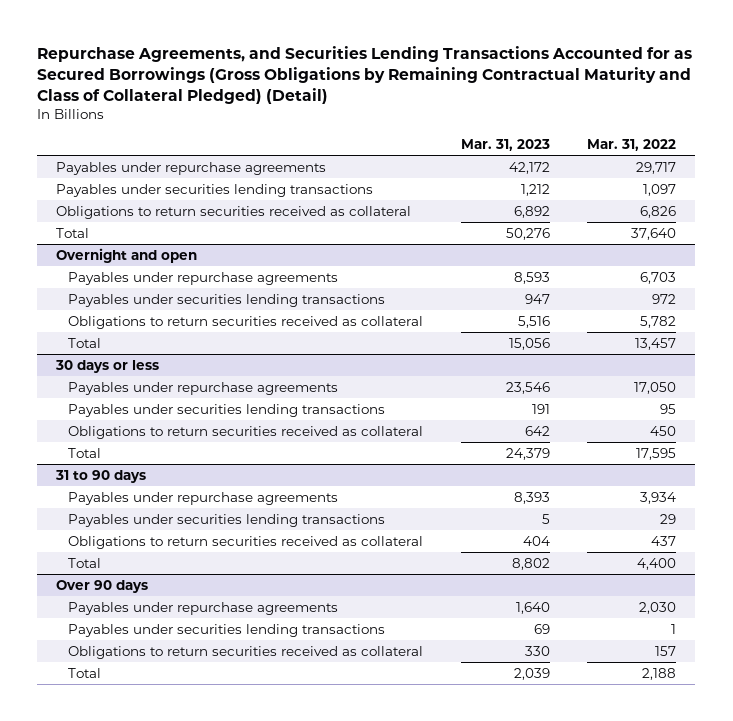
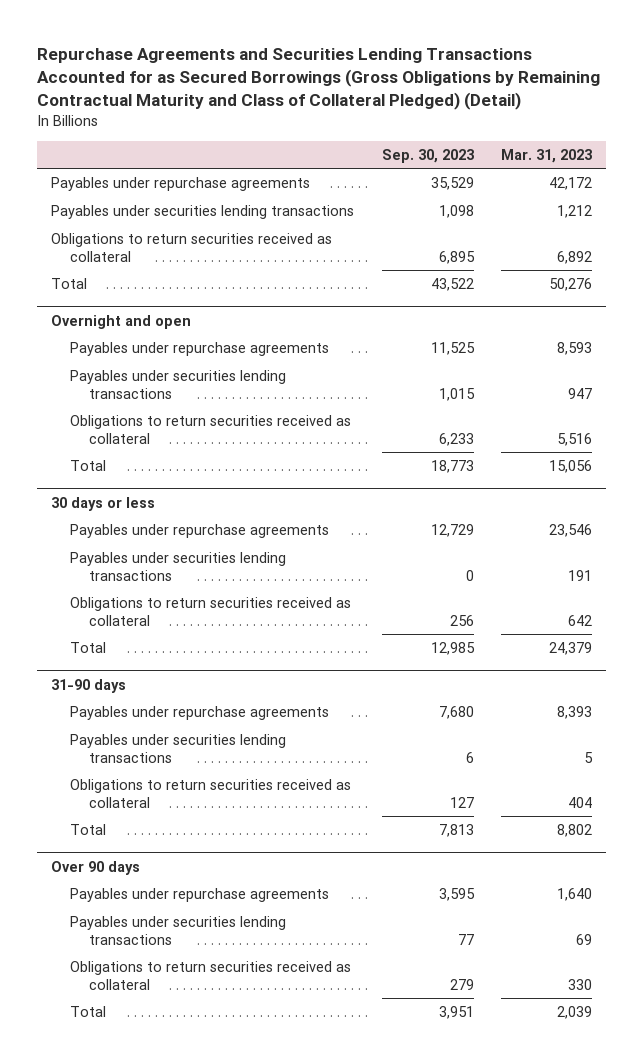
- Repurchase Agreements, and Securities Lending Transactions Accounted for as Secured Borrowings (Gross Obligations by Remaining Contractual Maturity and Class of Collateral Pledged) (Detail)
+ Repurchase Agreements and Securities Lending Transactions Accounted for as Secured Borrowings (Gross Obligations by Remaining Contractual Maturity and Class of Collateral Pledged) (Detail)
- | Mar. 31, 2023 | Mar. 31, 2022
+ | Sep. 30, 2023 | Mar. 31, 2023
- 31 to 90 days
+ 31-90 days

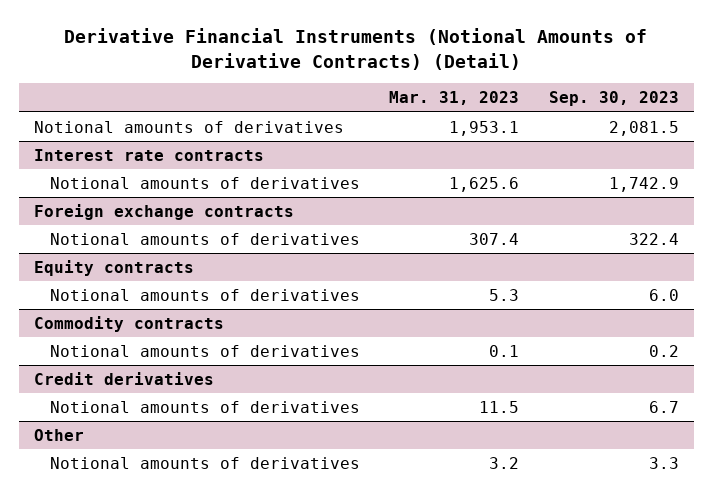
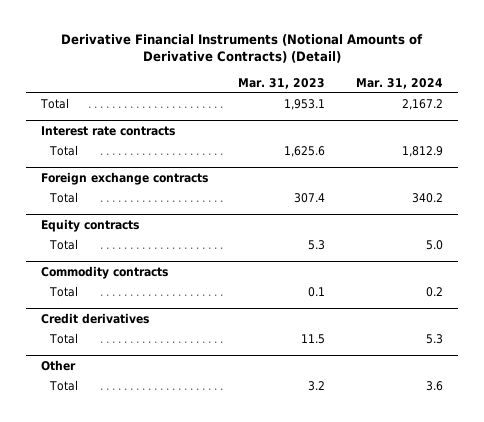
- | Mar. 31, 2023 | Sep. 30, 2023
+ | Mar. 31, 2023 | Mar. 31, 2024
- Notional amounts of derivatives | 1,953.1 | 2,081.5
+ Total | 1,953.1 | 2,167.2
@ Interest rate contracts
- Notional amounts of derivatives | 1,625.6 | 1,742.9
+ Total | 1,625.6 | 1,812.9
@ Foreign exchange contracts
- Notional amounts of derivatives | 307.4 | 322.4
+ Total | 307.4 | 340.2
@ Equity contracts
- Notional amounts of derivatives | 5.3 | 6.0
+ Total | 5.3 | 5.0
@ Commodity contracts
- Notional amounts of derivatives | 0.1 | 0.2
+ Total | 0.1 | 0.2
@ Credit derivatives
- Notional amounts of derivatives | 11.5 | 6.7
+ Total | 11.5 | 5.3
@ Other
- Notional amounts of derivatives | 3.2 | 3.3
+ Total | 3.2 | 3.6

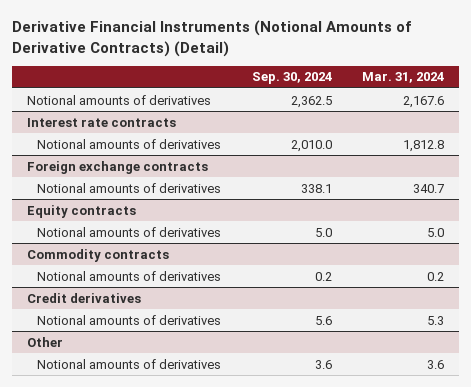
- | Mar. 31, 2023 | Mar. 31, 2024
+ | Sep. 30, 2024 | Mar. 31, 2024
- Total | 1,953.1 | 2,167.2
+ Notional amounts of derivatives | 2,362.5 | 2,167.6
@ Interest rate contracts
- Total | 1,625.6 | 1,812.9
+ Notional amounts of derivatives | 2,010.0 | 1,812.8
@ Foreign exchange contracts
- Total | 307.4 | 340.2
+ Notional amounts of derivatives | 338.1 | 340.7
@ Equity contracts
- Total | 5.3 | 5.0
+ Notional amounts of derivatives | 5.0 | 5.0
@ Commodity contracts
- Total | 0.1 | 0.2
+ Notional amounts of derivatives | 0.2 | 0.2
@ Credit derivatives
- Total | 11.5 | 5.3
+ Notional amounts of derivatives | 5.6 | 5.3
@ Other
- Total | 3.2 | 3.6
+ Notional amounts of derivatives | 3.6 | 3.6

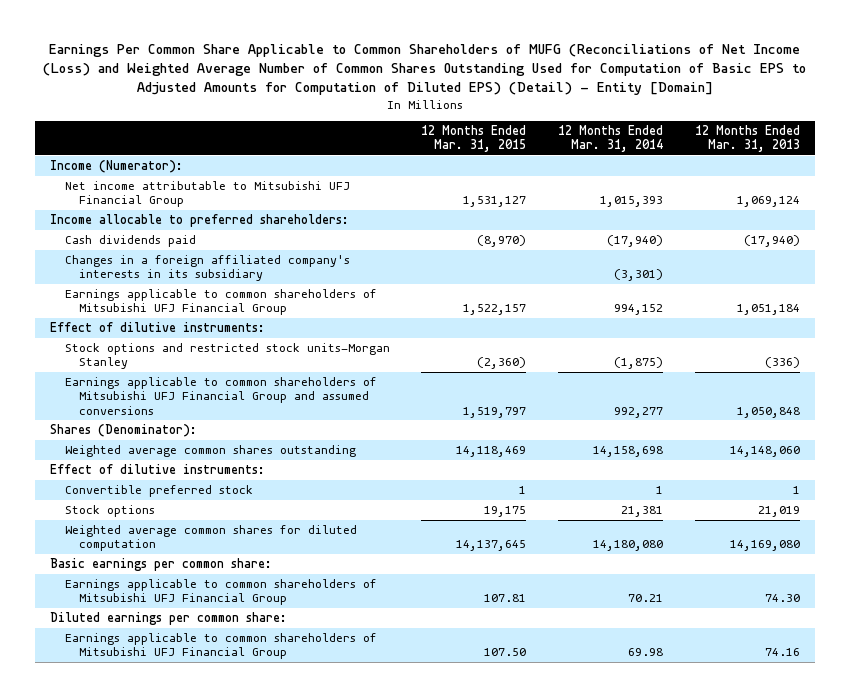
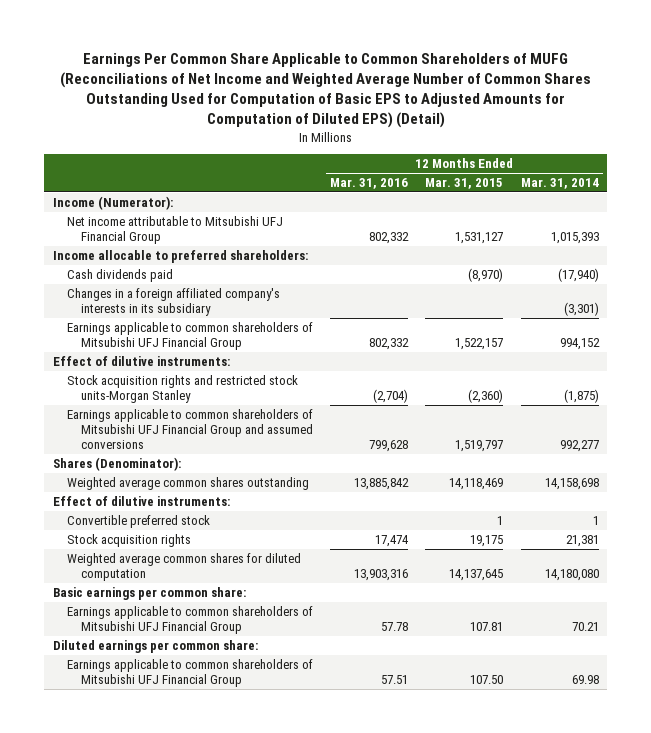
- Earnings Per Common Share Applicable to Common Shareholders of MUFG (Reconciliations of Net Income (Loss) and Weighted Average Number of Common Shares Outstanding Used for Computation of Basic EPS to Adjusted Amounts for Computation of Diluted EPS) (Detail) - Entity [Domain]
+ Earnings Per Common Share Applicable to Common Shareholders of MUFG (Reconciliations of Net Income and Weighted Average Number of Common Shares Outstanding Used for Computation of Basic EPS to Adjusted Amounts for Computation of Diluted EPS) (Detail)
- | 12 Months Ended Mar. 31, 2015 | 12 Months Ended Mar. 31, 2014 | 12 Months Ended Mar. 31, 2013
+ | 12 Months Ended Mar. 31, 2016 | 12 Months Ended Mar. 31, 2015 | 12 Months Ended Mar. 31, 2014
- Stock options and restricted stock units-Morgan Stanley | (2,360) | (1,875) | (336)
+ Stock acquisition rights and restricted stock units-Morgan Stanley | (2,704) | (2,360) | (1,875)
- Stock options | 19,175 | 21,381 | 21,019
+ Stock acquisition rights | 17,474 | 19,175 | 21,381

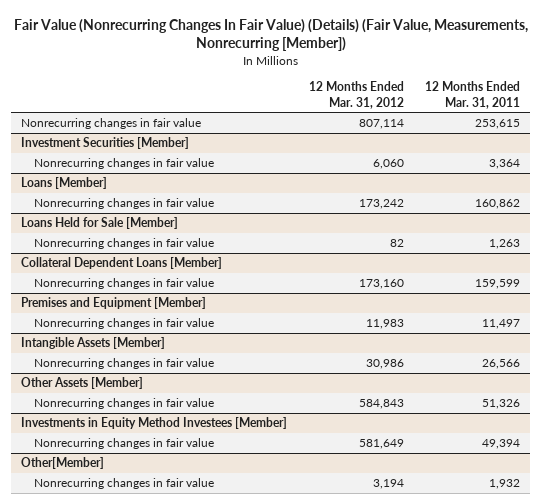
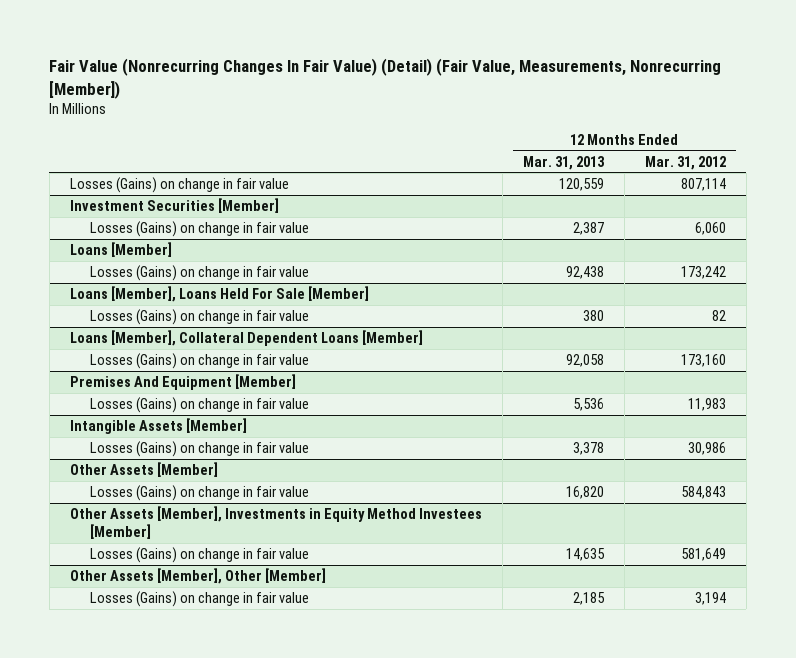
- Fair Value (Nonrecurring Changes In Fair Value) (Details) (Fair Value, Measurements, Nonrecurring [Member])
+ Fair Value (Nonrecurring Changes In Fair Value) (Detail) (Fair Value, Measurements, Nonrecurring [Member])
- | 12 Months Ended Mar. 31, 2012 | 12 Months Ended Mar. 31, 2011
+ | 12 Months Ended Mar. 31, 2013 | 12 Months Ended Mar. 31, 2012
- Nonrecurring changes in fair value | 807,114 | 253,615
+ Losses (Gains) on change in fair value | 120,559 | 807,114
@ Investment Securities [Member]
- Nonrecurring changes in fair value | 6,060 | 3,364
+ Losses (Gains) on change in fair value | 2,387 | 6,060
@ Loans [Member]
- Nonrecurring changes in fair value | 173,242 | 160,862
- Loans Held for Sale [Member]
- Nonrecurring changes in fair value | 82 | 1,263
- Collateral Dependent Loans [Member]
- Nonrecurring changes in fair value | 173,160 | 159,599
- Premises and Equipment [Member]
- Nonrecurring changes in fair value | 11,983 | 11,497
@ Loans [Member]
+ Losses (Gains) on change in fair value | 92,438 | 173,242
+ Loans [Member], Loans Held For Sale [Member]
+ Losses (Gains) on change in fair value | 380 | 82
+ Loans [Member], Collateral Dependent Loans [Member]
+ Losses (Gains) on change in fair value | 92,058 | 173,160
+ Premises And Equipment [Member]
+ Losses (Gains) on change in fair value | 5,536 | 11,983
@ Intangible Assets [Member]
- Nonrecurring changes in fair value | 30,986 | 26,566
+ Losses (Gains) on change in fair value | 3,378 | 30,986
@ Other Assets [Member]
- Nonrecurring changes in fair value | 584,843 | 51,326
- Investments in Equity Method Investees [Member]
- Nonrecurring changes in fair value | 581,649 | 49,394
- Other[Member]
- Nonrecurring changes in fair value | 3,194 | 1,932
@ Other Assets [Member]
+ Losses (Gains) on change in fair value | 16,820 | 584,843
+ Other Assets [Member], Investments in Equity Method Investees [Member]
+ Losses (Gains) on change in fair value | 14,635 | 581,649
+ Other Assets [Member], Other [Member]
+ Losses (Gains) on change in fair value | 2,185 | 3,194

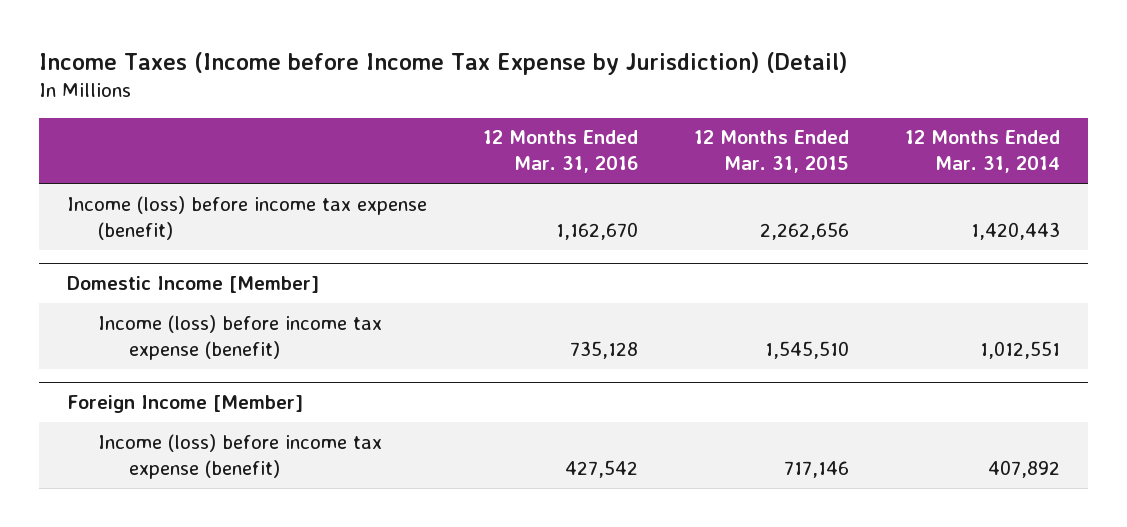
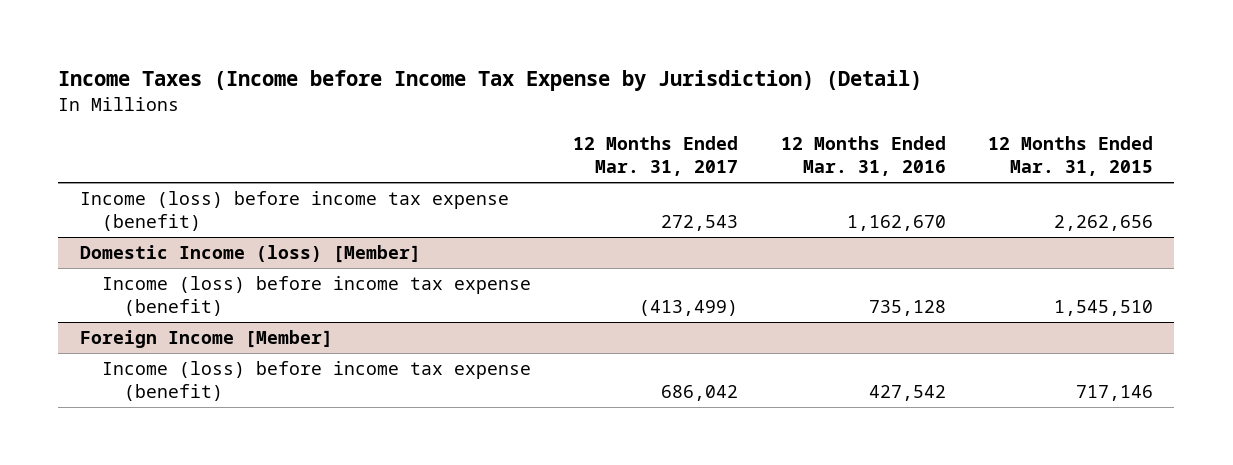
- | 12 Months Ended Mar. 31, 2016 | 12 Months Ended Mar. 31, 2015 | 12 Months Ended Mar. 31, 2014
+ | 12 Months Ended Mar. 31, 2017 | 12 Months Ended Mar. 31, 2016 | 12 Months Ended Mar. 31, 2015
- Domestic Income [Member]
+ Domestic Income (loss) [Member]

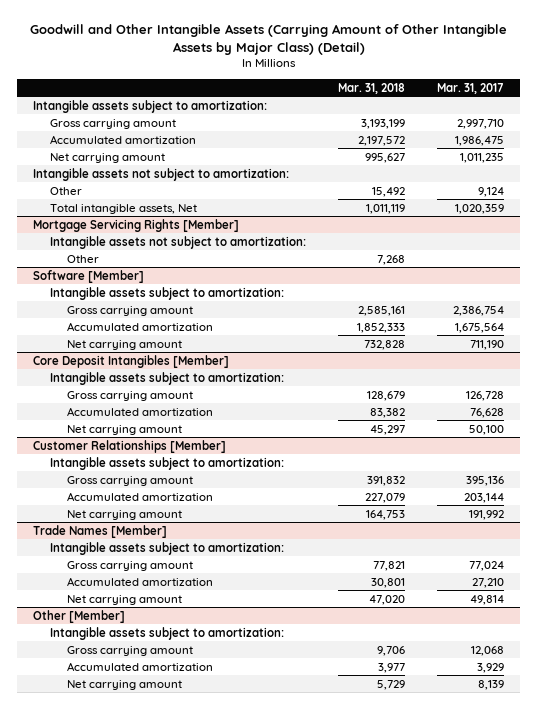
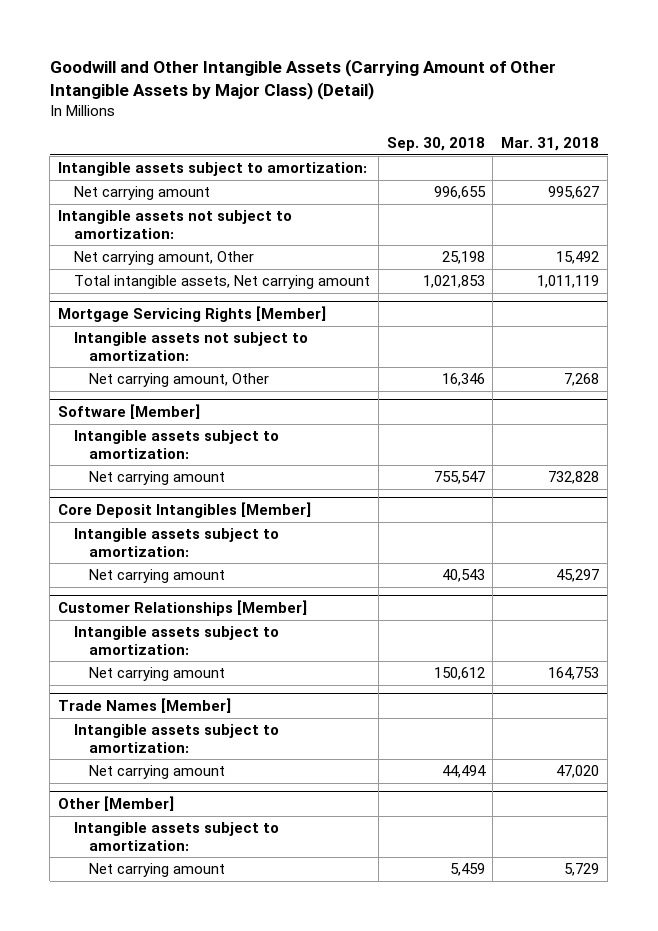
- | Mar. 31, 2018 | Mar. 31, 2017
+ | Sep. 30, 2018 | Mar. 31, 2018
- Gross carrying amount | 3,193,199 | 2,997,710
- Accumulated amortization | 2,197,572 | 1,986,475
- Other | 15,492 | 9,124
- Total intangible assets, Net | 1,011,119 | 1,020,359
+ Net carrying amount, Other | 25,198 | 15,492
+ Total intangible assets, Net carrying amount | 1,021,853 | 1,011,119
@ Mortgage Servicing Rights [Member]
- Other | 7,268 |
+ Net carrying amount, Other | 16,346 | 7,268
@ Software [Member]
- Gross carrying amount | 2,585,161 | 2,386,754
- Accumulated amortization | 1,852,333 | 1,675,564
@ Core Deposit Intangibles [Member]
- Gross carrying amount | 128,679 | 126,728
- Accumulated amortization | 83,382 | 76,628
@ Customer Relationships [Member]
- Gross carrying amount | 391,832 | 395,136
- Accumulated amortization | 227,079 | 203,144
@ Trade Names [Member]
- Gross carrying amount | 77,821 | 77,024
- Accumulated amortization | 30,801 | 27,210
@ Other [Member]
- Gross carrying amount | 9,706 | 12,068
- Accumulated amortization | 3,977 | 3,929

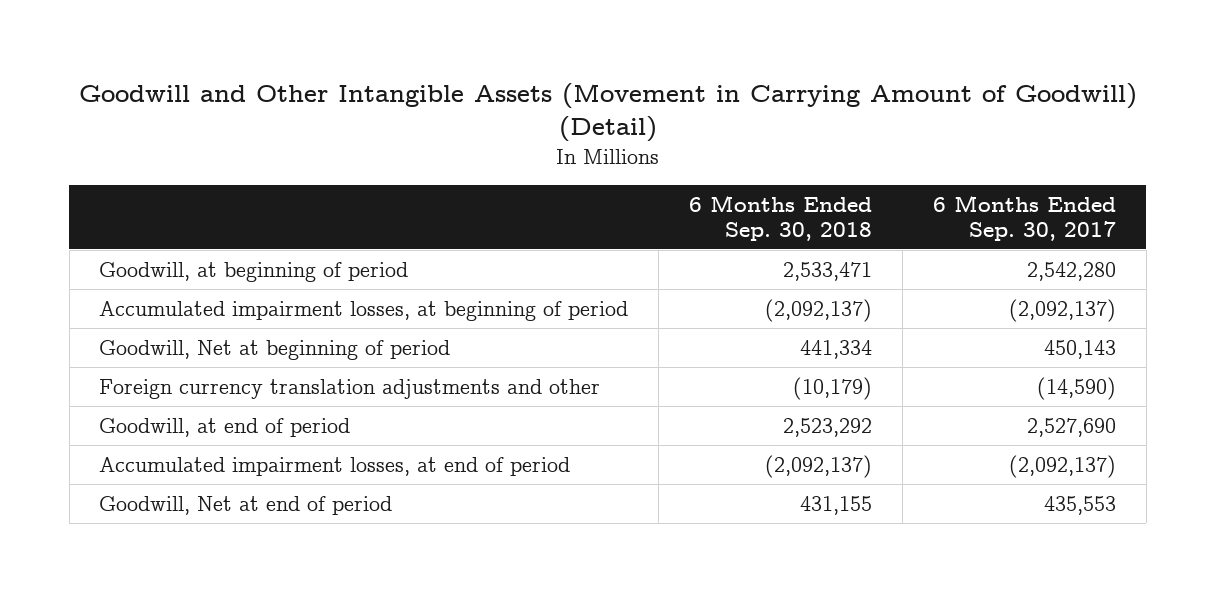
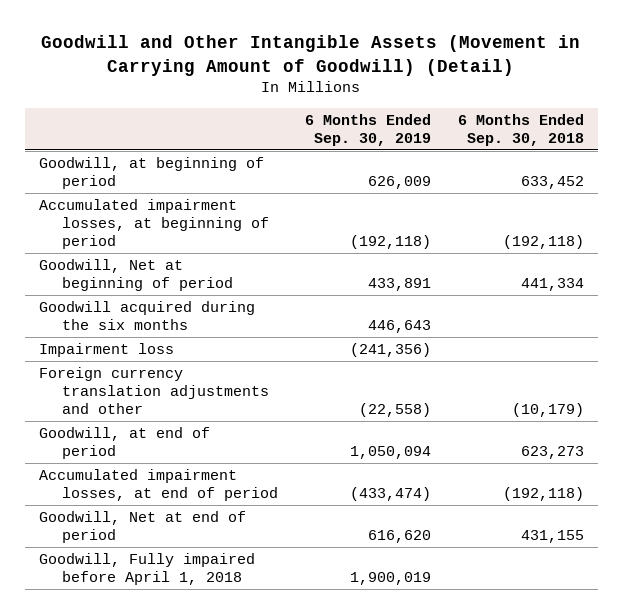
- | 6 Months Ended Sep. 30, 2018 | 6 Months Ended Sep. 30, 2017
+ | 6 Months Ended Sep. 30, 2019 | 6 Months Ended Sep. 30, 2018
- Goodwill, at beginning of period | 2,533,471 | 2,542,280
- Accumulated impairment losses, at beginning of period | (2,092,137) | (2,092,137)
+ Goodwill, at beginning of period | 626,009 | 633,452
+ Accumulated impairment losses, at beginning of period | (192,118) | (192,118)
+ Goodwill acquired during the six months | 446,643 |
+ Impairment loss | (241,356) |
- Goodwill, at end of period | 2,523,292 | 2,527,690
- Accumulated impairment losses, at end of period | (2,092,137) | (2,092,137)
+ Goodwill, at end of period | 1,050,094 | 623,273
+ Accumulated impairment losses, at end of period | (433,474) | (192,118)
+ Goodwill, Fully impaired before April 1, 2018 | 1,900,019 |

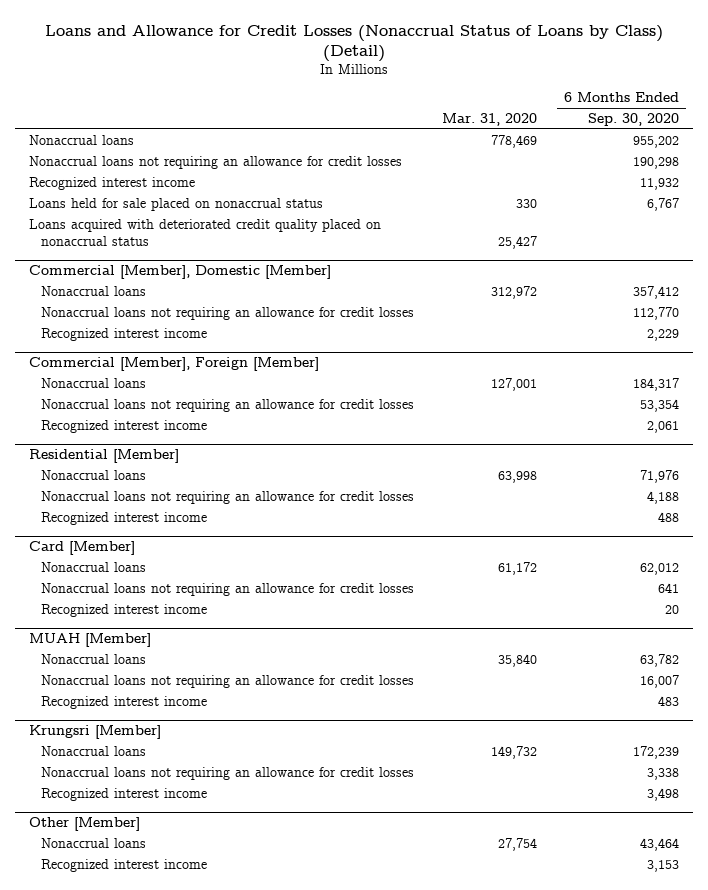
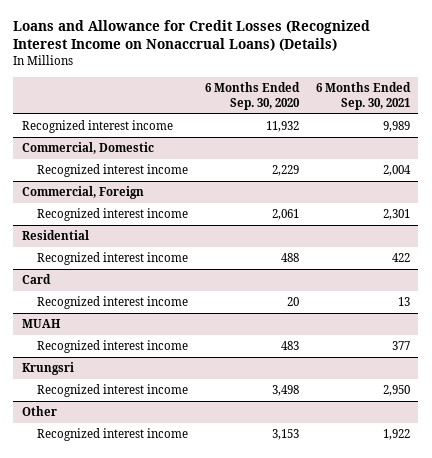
- Loans and Allowance for Credit Losses (Nonaccrual Status of Loans by Class) (Detail)
+ Loans and Allowance for Credit Losses (Recognized Interest Income on Nonaccrual Loans) (Details)
- | Mar. 31, 2020 | 6 Months Ended Sep. 30, 2020
+ | 6 Months Ended Sep. 30, 2020 | 6 Months Ended Sep. 30, 2021
- Nonaccrual loans | 778,469 | 955,202
- Nonaccrual loans not requiring an allowance for credit losses | | 190,298
- Loans held for sale placed on nonaccrual status | 330 | 6,767
- Loans acquired with deteriorated credit quality placed on nonaccrual status | 25,427 |
- Commercial [Member], Domestic [Member]
- Nonaccrual loans | 312,972 | 357,412
- Nonaccrual loans not requiring an allowance for credit losses | | 112,770
+ Commercial, Domestic
- Commercial [Member], Foreign [Member]
- Nonaccrual loans | 127,001 | 184,317
- Nonaccrual loans not requiring an allowance for credit losses | | 53,354
+ Commercial, Foreign
- Residential [Member]
- Nonaccrual loans | 63,998 | 71,976
- Nonaccrual loans not requiring an allowance for credit losses | | 4,188
+ Residential
- Card [Member]
- Nonaccrual loans | 61,172 | 62,012
- Nonaccrual loans not requiring an allowance for credit losses | | 641
+ Card
- MUAH [Member]
- Nonaccrual loans | 35,840 | 63,782
- Nonaccrual loans not requiring an allowance for credit losses | | 16,007
+ MUAH
- Krungsri [Member]
- Nonaccrual loans | 149,732 | 172,239
- Nonaccrual loans not requiring an allowance for credit losses | | 3,338
+ Krungsri
- Other [Member]
- Nonaccrual loans | 27,754 | 43,464
+ Other

